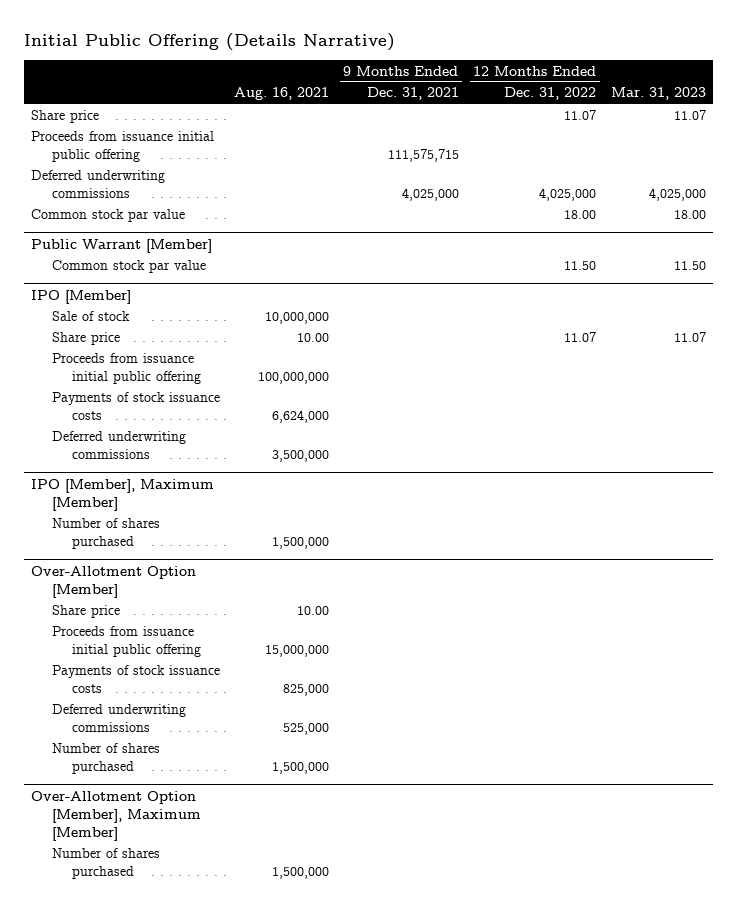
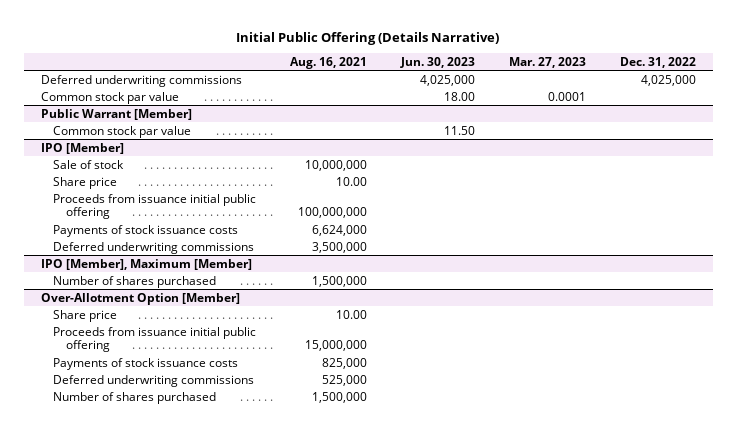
- | Aug. 16, 2021 | 9 Months Ended Dec. 31, 2021 | 12 Months Ended Dec. 31, 2022 | Mar. 31, 2023
+ | Aug. 16, 2021 | Jun. 30, 2023 | Mar. 27, 2023 | Dec. 31, 2022
- Share price | | | 11.07 | 11.07
- Proceeds from issuance initial public offering | | 111,575,715 | |
- Over-Allotment Option [Member], Maximum [Member]
- Number of shares purchased | 1,500,000 | | |

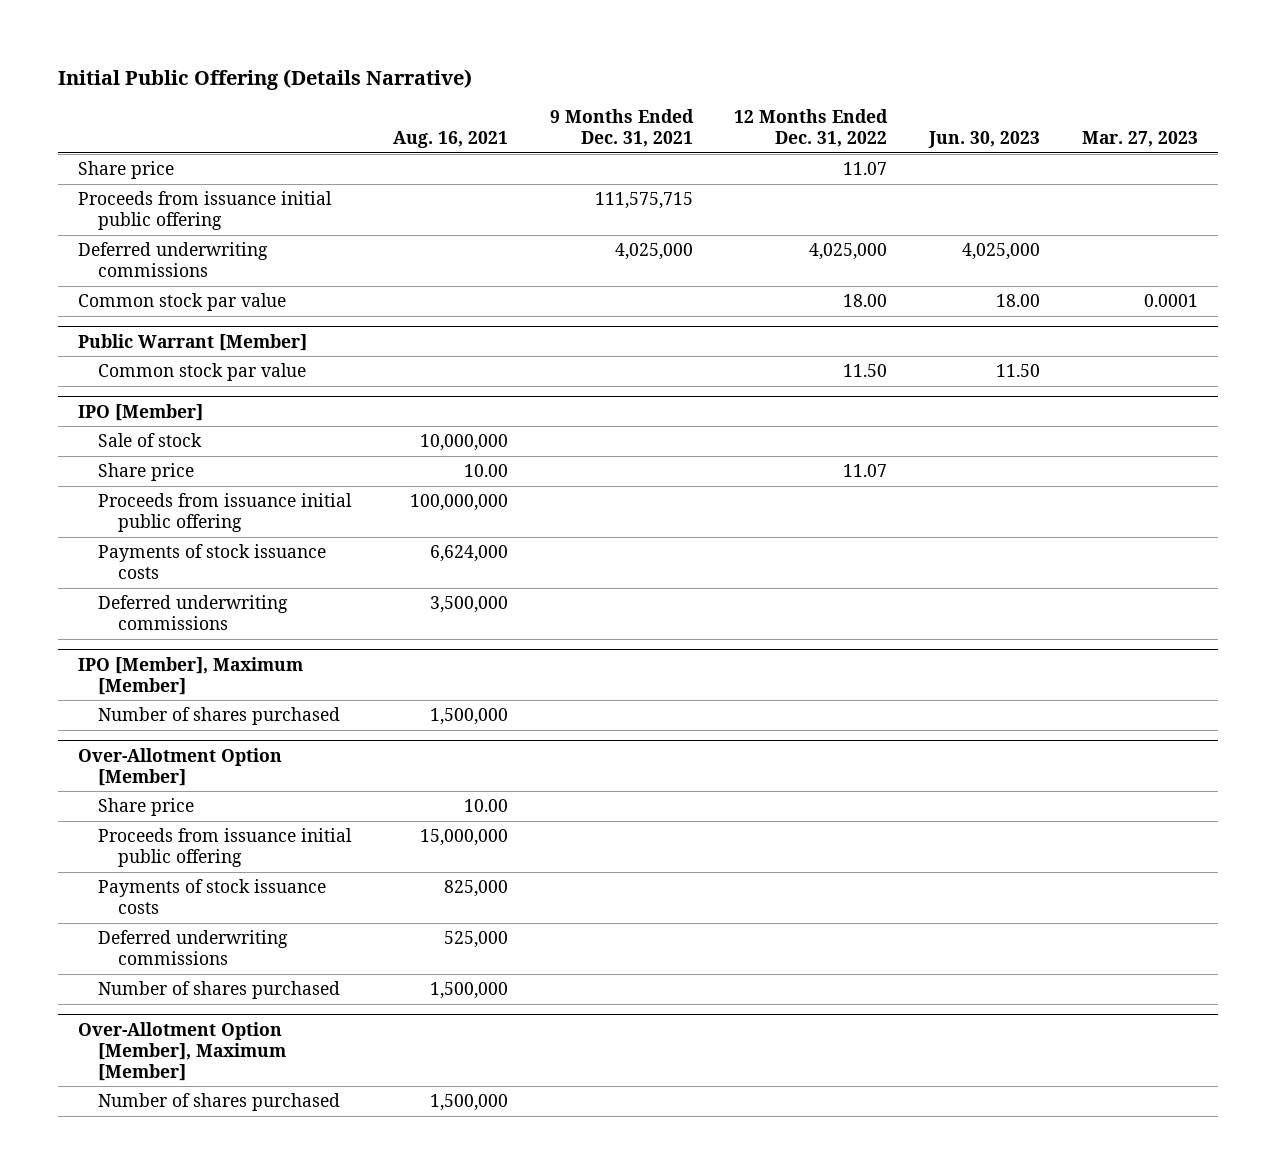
- | Aug. 16, 2021 | Jun. 30, 2023 | Mar. 27, 2023 | Dec. 31, 2022
+ | Aug. 16, 2021 | 9 Months Ended Dec. 31, 2021 | 12 Months Ended Dec. 31, 2022 | Jun. 30, 2023 | Mar. 27, 2023
+ Share price | | | 11.07 | |
+ Proceeds from issuance initial public offering | | 111,575,715 | | |
+ Over-Allotment Option [Member], Maximum [Member]
+ Number of shares purchased | 1,500,000 | | | |

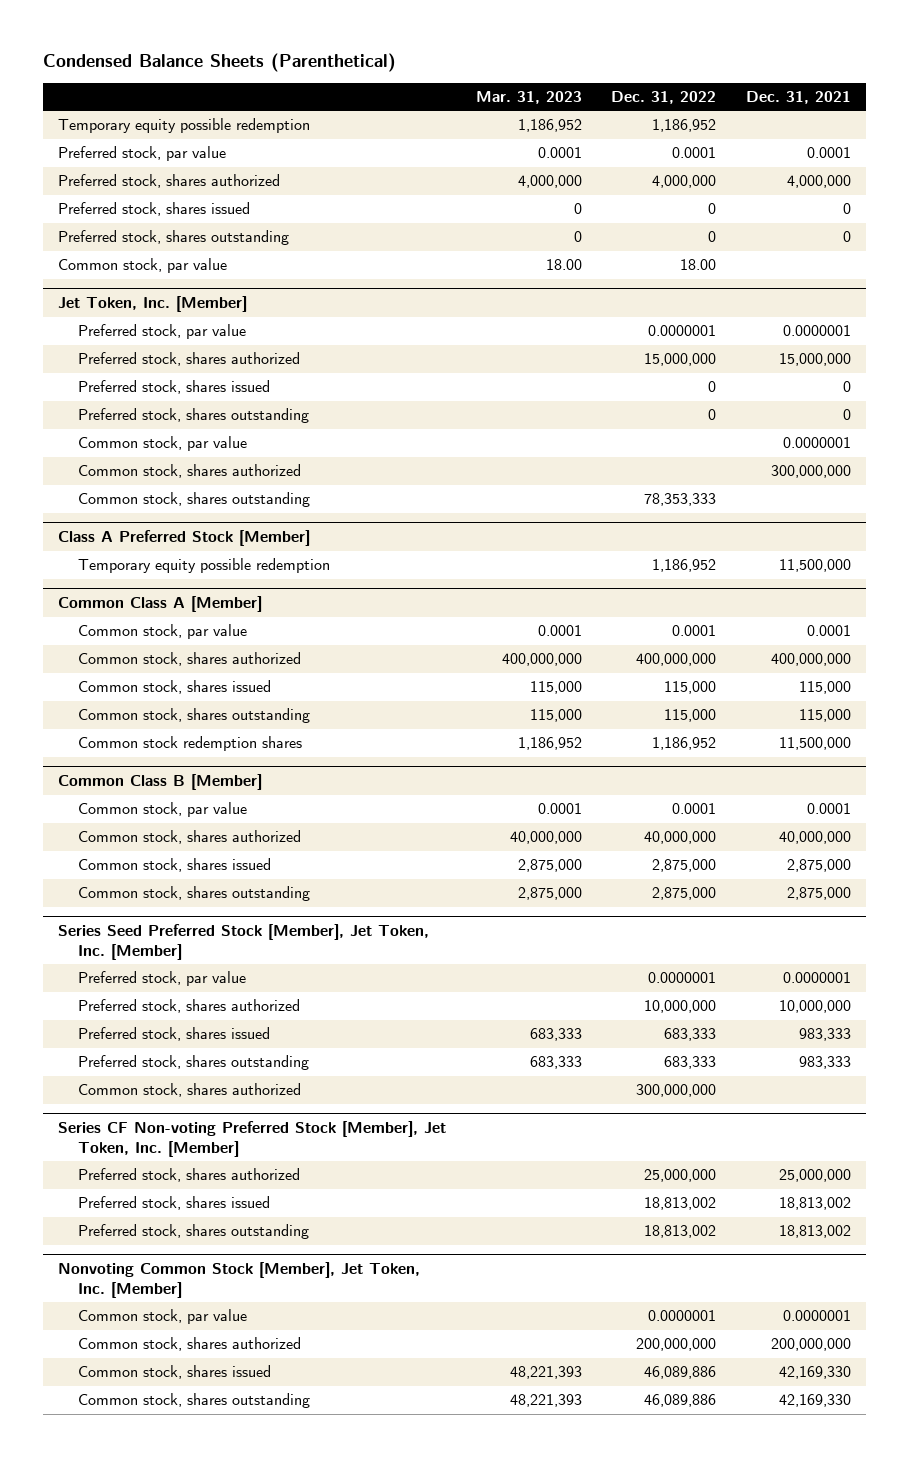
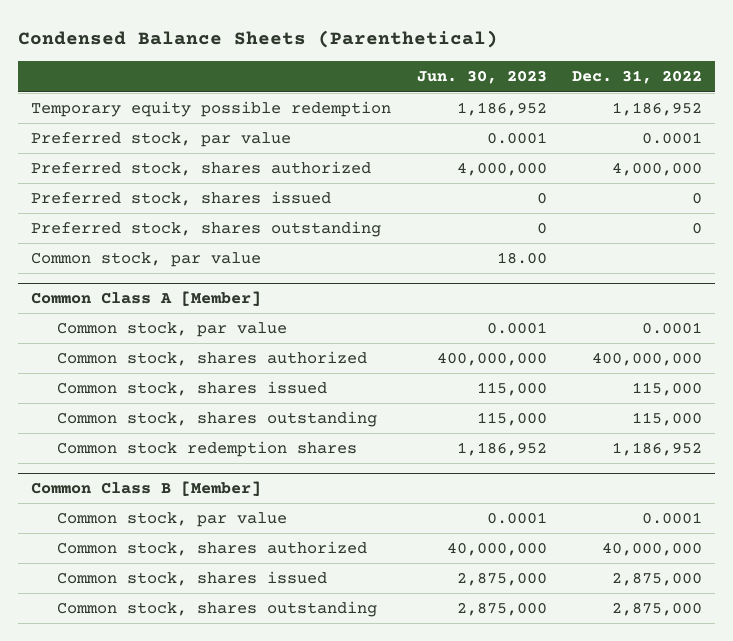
- | Mar. 31, 2023 | Dec. 31, 2022 | Dec. 31, 2021
+ | Jun. 30, 2023 | Dec. 31, 2022
- Common stock, par value | 18.00 | 18.00 |
- Jet Token, Inc. [Member]
- Preferred stock, par value | | 0.0000001 | 0.0000001
- Preferred stock, shares authorized | | 15,000,000 | 15,000,000
- Preferred stock, shares issued | | 0 | 0
- Preferred stock, shares outstanding | | 0 | 0
- Common stock, shares authorized | | | 300,000,000
- Common stock, shares outstanding | | 78,353,333 |
- Class A Preferred Stock [Member]
- Temporary equity possible redemption | | 1,186,952 | 11,500,000
- Series Seed Preferred Stock [Member], Jet Token, Inc. [Member]
- Preferred stock, par value | | 0.0000001 | 0.0000001
- Preferred stock, shares authorized | | 10,000,000 | 10,000,000
- Preferred stock, shares issued | 683,333 | 683,333 | 983,333
- Preferred stock, shares outstanding | 683,333 | 683,333 | 983,333
- Common stock, shares authorized | | 300,000,000 |
- Series CF Non-voting Preferred Stock [Member], Jet Token, Inc. [Member]
- Preferred stock, shares authorized | | 25,000,000 | 25,000,000
- Preferred stock, shares issued | | 18,813,002 | 18,813,002
- Preferred stock, shares outstanding | | 18,813,002 | 18,813,002
- Nonvoting Common Stock [Member], Jet Token, Inc. [Member]
- Common stock, par value | | 0.0000001 | 0.0000001
- Common stock, shares authorized | | 200,000,000 | 200,000,000
- Common stock, shares issued | 48,221,393 | 46,089,886 | 42,169,330
- Common stock, shares outstanding | 48,221,393 | 46,089,886 | 42,169,330

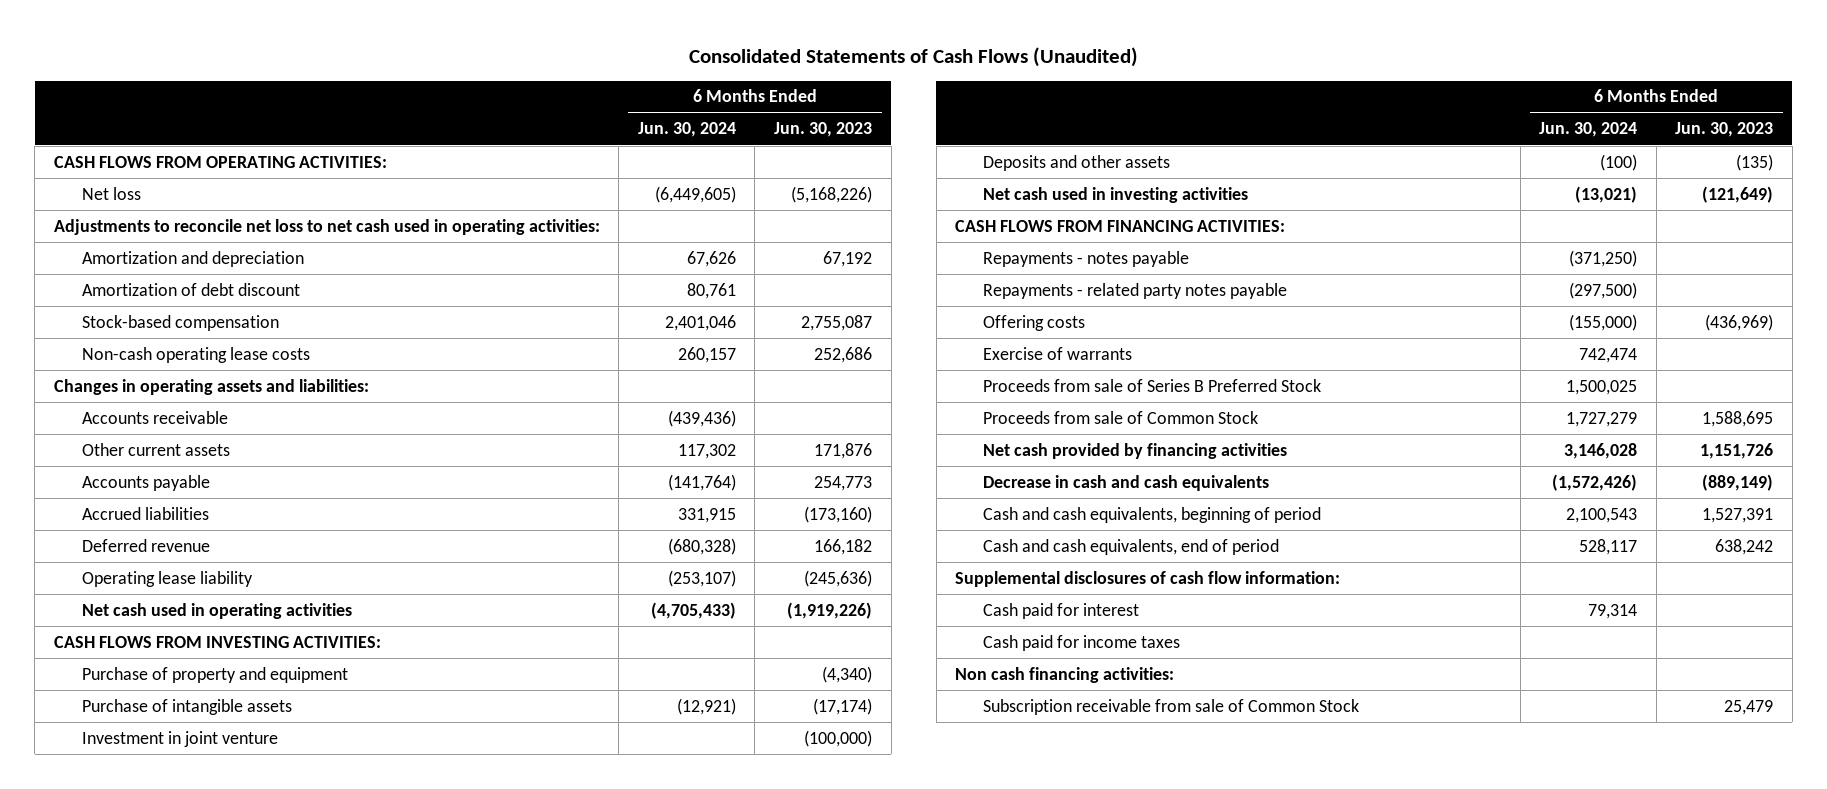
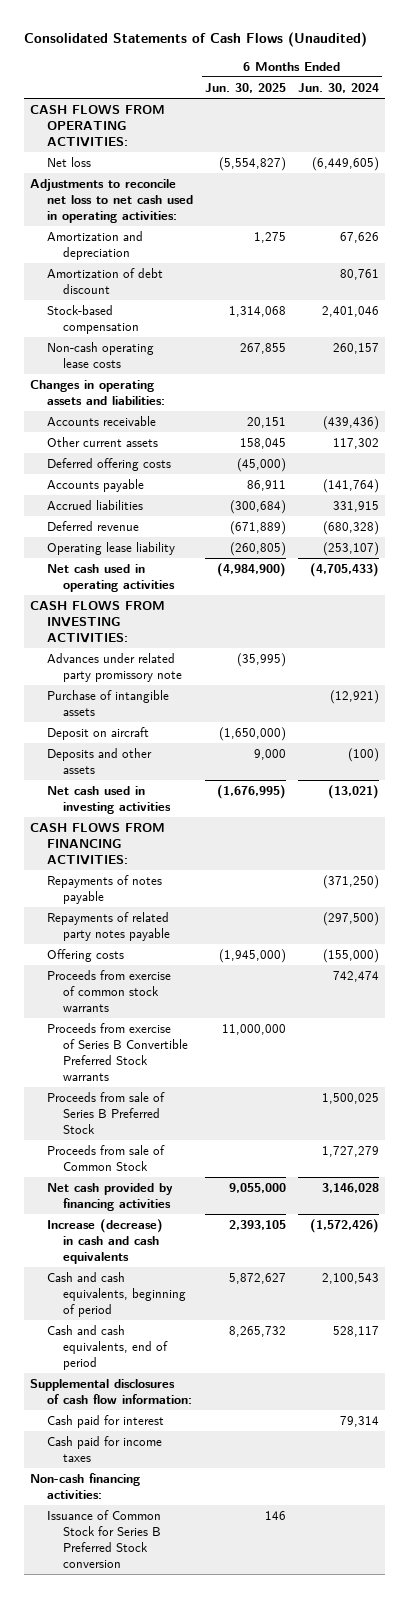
- | 6 Months Ended Jun. 30, 2024 | 6 Months Ended Jun. 30, 2023
+ | 6 Months Ended Jun. 30, 2025 | 6 Months Ended Jun. 30, 2024
+ Deferred offering costs | (45,000) |
- Purchase of property and equipment | | (4,340)
+ Advances under related party promissory note | (35,995) |
- Investment in joint venture | | (100,000)
+ Deposit on aircraft | (1,650,000) |
- Repayments - notes payable | (371,250) |
- Repayments - related party notes payable | (297,500) |
+ Repayments of notes payable | | (371,250)
+ Repayments of related party notes payable | | (297,500)
- Exercise of warrants | 742,474 |
+ Proceeds from exercise of common stock warrants | | 742,474
+ Proceeds from exercise of Series B Convertible Preferred Stock warrants | 11,000,000 |
- Decrease in cash and cash equivalents | (1,572,426) | (889,149)
+ Increase (decrease) in cash and cash equivalents | 2,393,105 | (1,572,426)
- Non cash financing activities:
- Subscription receivable from sale of Common Stock | | 25,479
+ Non-cash financing activities:
+ Issuance of Common Stock for Series B Preferred Stock conversion | 146 |

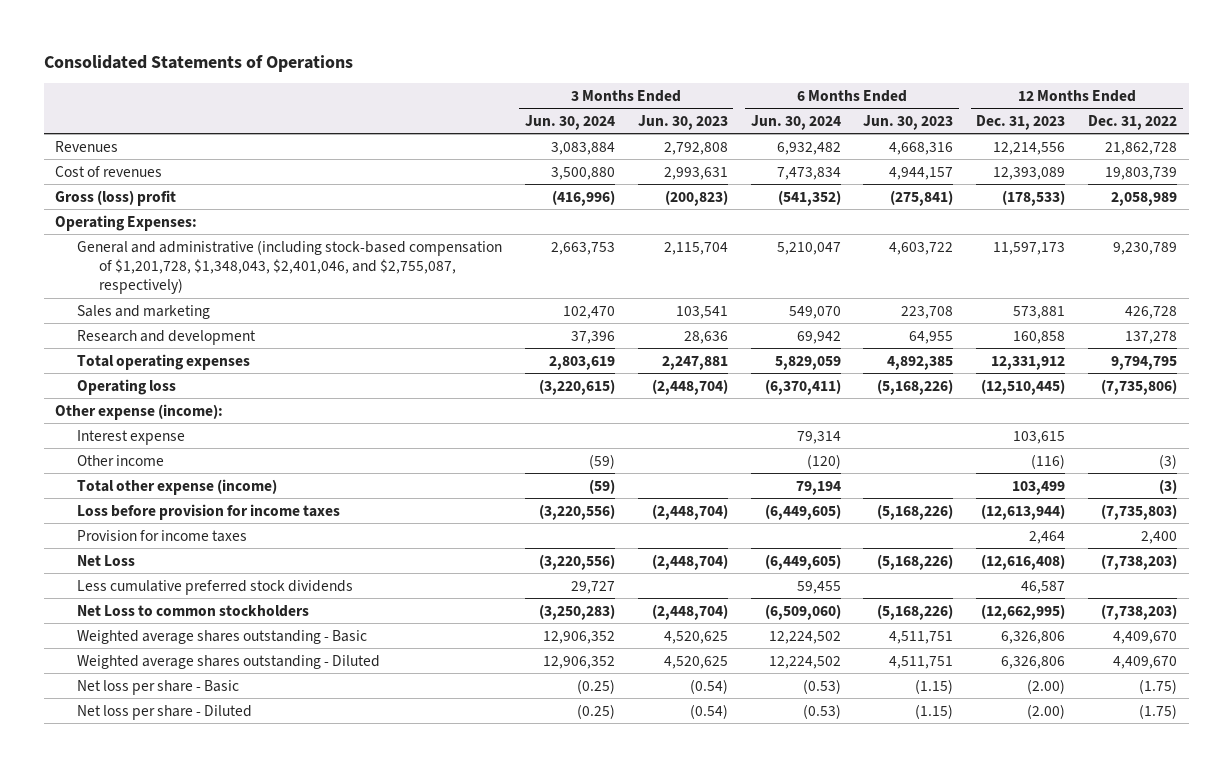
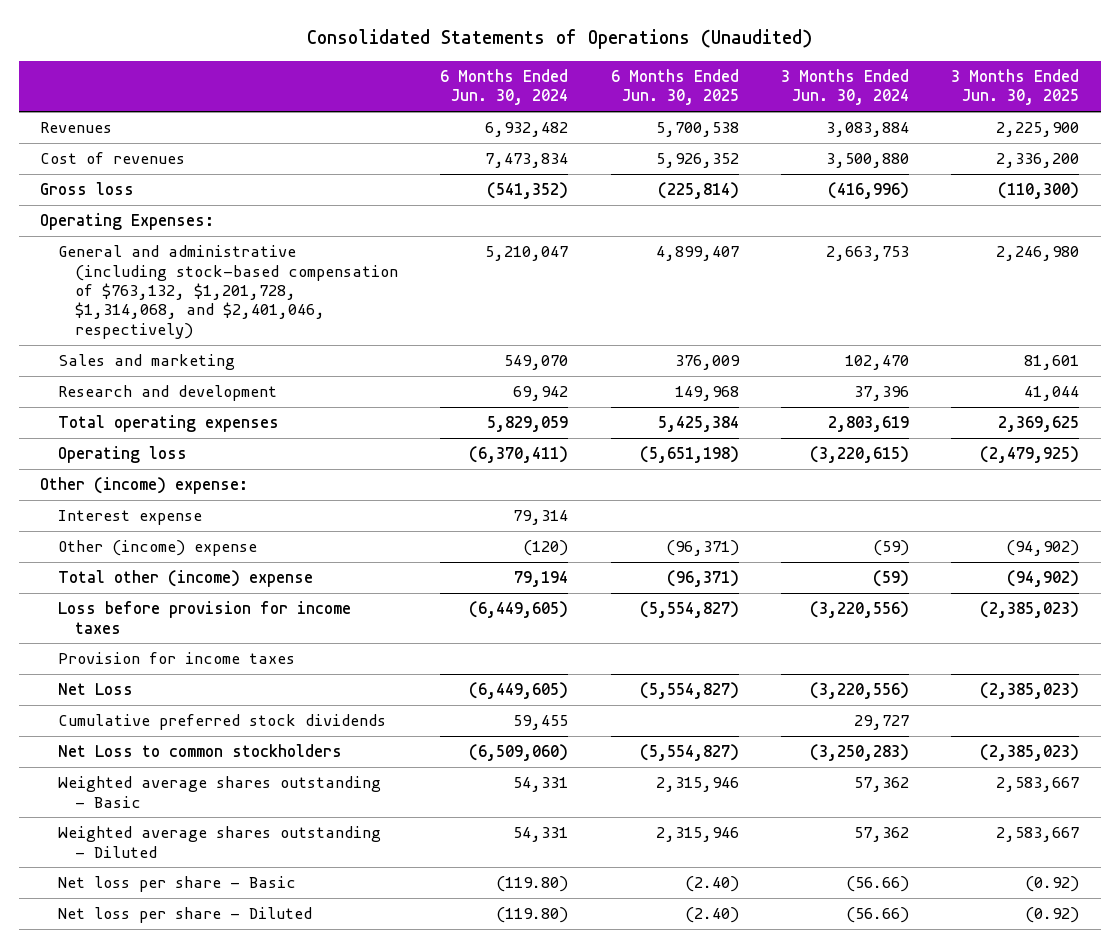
- Consolidated Statements of Operations
+ Consolidated Statements of Operations (Unaudited)
- | 3 Months Ended Jun. 30, 2024 | 3 Months Ended Jun. 30, 2023 | 6 Months Ended Jun. 30, 2024 | 6 Months Ended Jun. 30, 2023 | 12 Months Ended Dec. 31, 2023 | 12 Months Ended Dec. 31, 2022
+ | 6 Months Ended Jun. 30, 2024 | 6 Months Ended Jun. 30, 2025 | 3 Months Ended Jun. 30, 2024 | 3 Months Ended Jun. 30, 2025
- Gross (loss) profit | (416,996) | (200,823) | (541,352) | (275,841) | (178,533) | 2,058,989
+ Gross loss | (541,352) | (225,814) | (416,996) | (110,300)
- General and administrative (including stock-based compensation of $1,201,728, $1,348,043, $2,401,046, and $2,755,087, respectively) | 2,663,753 | 2,115,704 | 5,210,047 | 4,603,722 | 11,597,173 | 9,230,789
+ General and administrative (including stock-based compensation of $763,132, $1,201,728, $1,314,068, and $2,401,046, respectively) | 5,210,047 | 4,899,407 | 2,663,753 | 2,246,980
- Other expense (income):
+ Other (income) expense:
- Other income | (59) | | (120) | | (116) | (3)
- Total other expense (income) | (59) | | 79,194 | | 103,499 | (3)
+ Other (income) expense | (120) | (96,371) | (59) | (94,902)
+ Total other (income) expense | 79,194 | (96,371) | (59) | (94,902)
- Less cumulative preferred stock dividends | 29,727 | | 59,455 | | 46,587 |
+ Cumulative preferred stock dividends | 59,455 | | 29,727 |
- Weighted average shares outstanding - Basic | 12,906,352 | 4,520,625 | 12,224,502 | 4,511,751 | 6,326,806 | 4,409,670
- Weighted average shares outstanding - Diluted | 12,906,352 | 4,520,625 | 12,224,502 | 4,511,751 | 6,326,806 | 4,409,670
- Net loss per share - Basic | (0.25) | (0.54) | (0.53) | (1.15) | (2.00) | (1.75)
- Net loss per share - Diluted | (0.25) | (0.54) | (0.53) | (1.15) | (2.00) | (1.75)
+ Weighted average shares outstanding - Basic | 54,331 | 2,315,946 | 57,362 | 2,583,667
+ Weighted average shares outstanding - Diluted | 54,331 | 2,315,946 | 57,362 | 2,583,667
+ Net loss per share - Basic | (119.80) | (2.40) | (56.66) | (0.92)
+ Net loss per share - Diluted | (119.80) | (2.40) | (56.66) | (0.92)

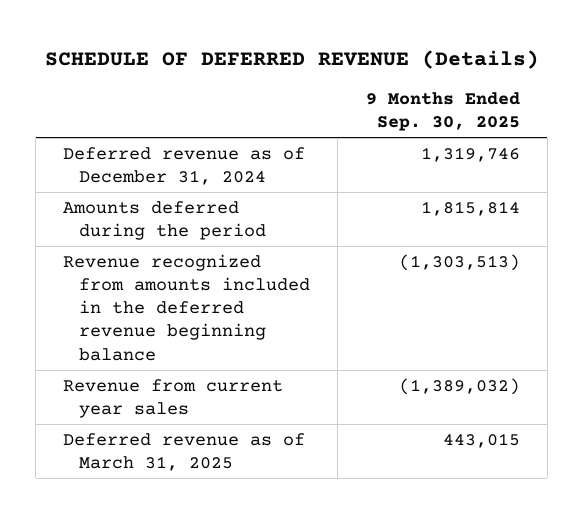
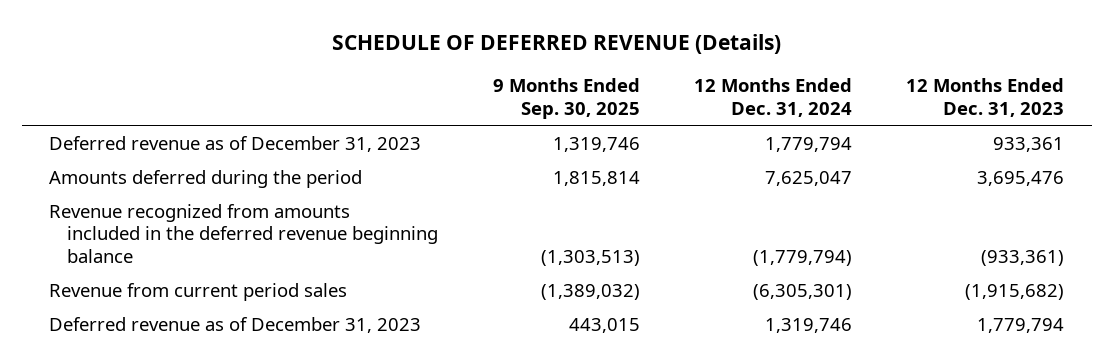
- | 9 Months Ended Sep. 30, 2025
+ | 9 Months Ended Sep. 30, 2025 | 12 Months Ended Dec. 31, 2024 | 12 Months Ended Dec. 31, 2023
- Deferred revenue as of December 31, 2024 | 1,319,746
+ Deferred revenue as of December 31, 2023 | 1,319,746 | 1,779,794 | 933,361
- Revenue from current year sales | (1,389,032)
- Deferred revenue as of March 31, 2025 | 443,015
+ Revenue from current period sales | (1,389,032) | (6,305,301) | (1,915,682)
+ Deferred revenue as of December 31, 2023 | 443,015 | 1,319,746 | 1,779,794

